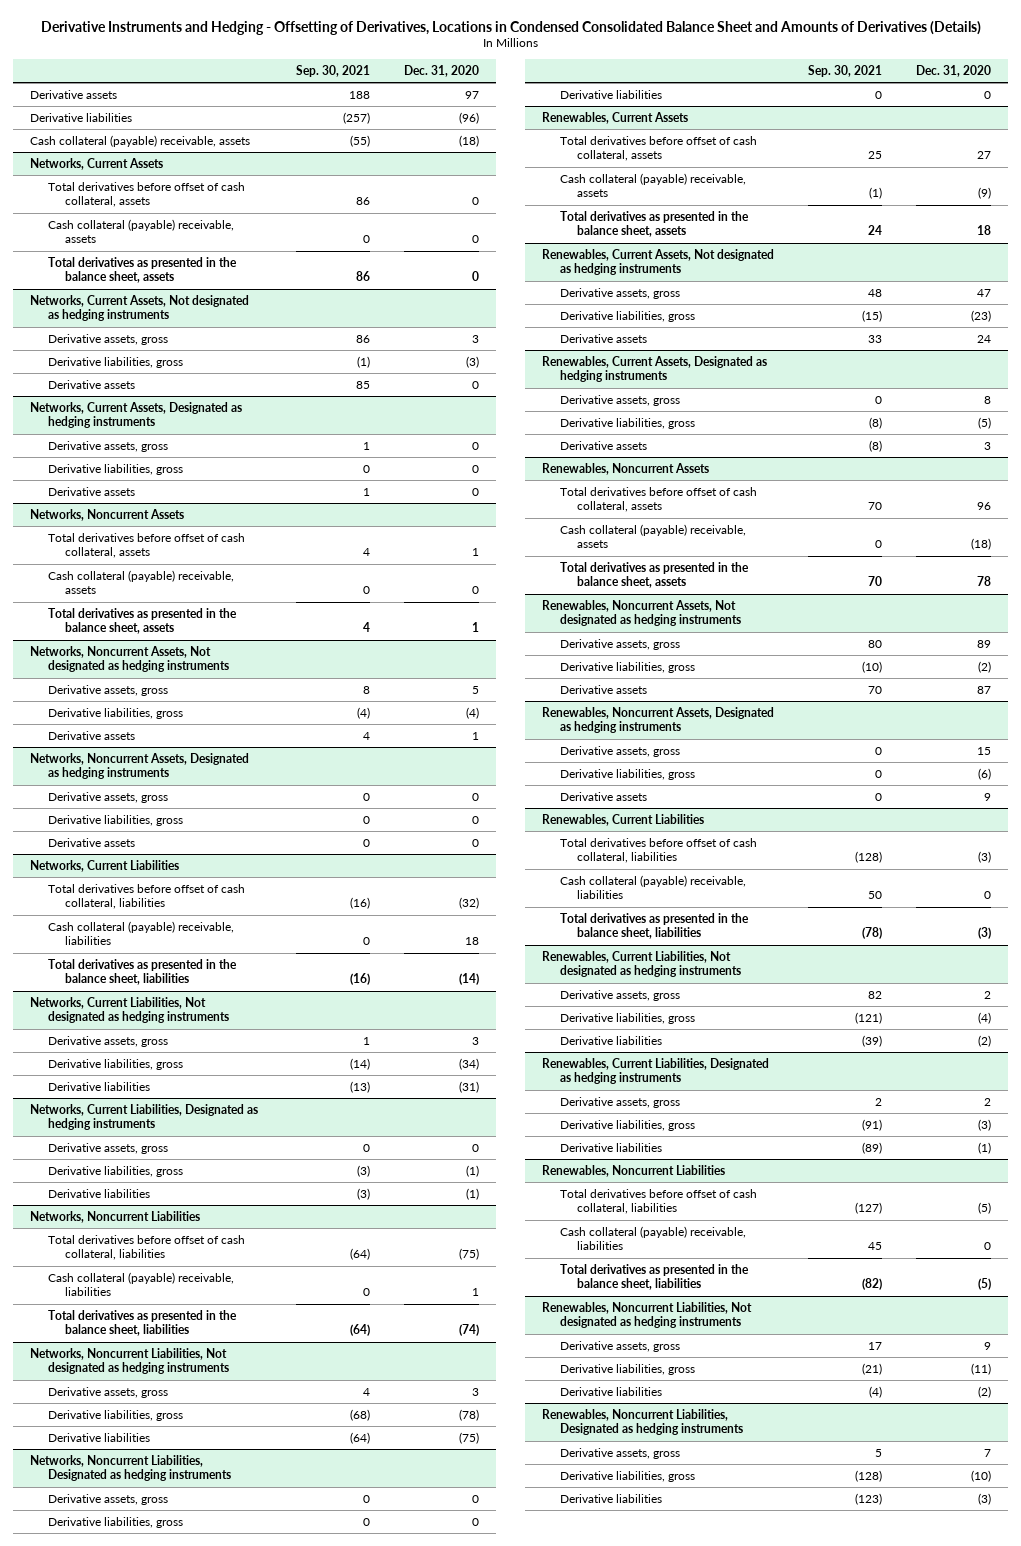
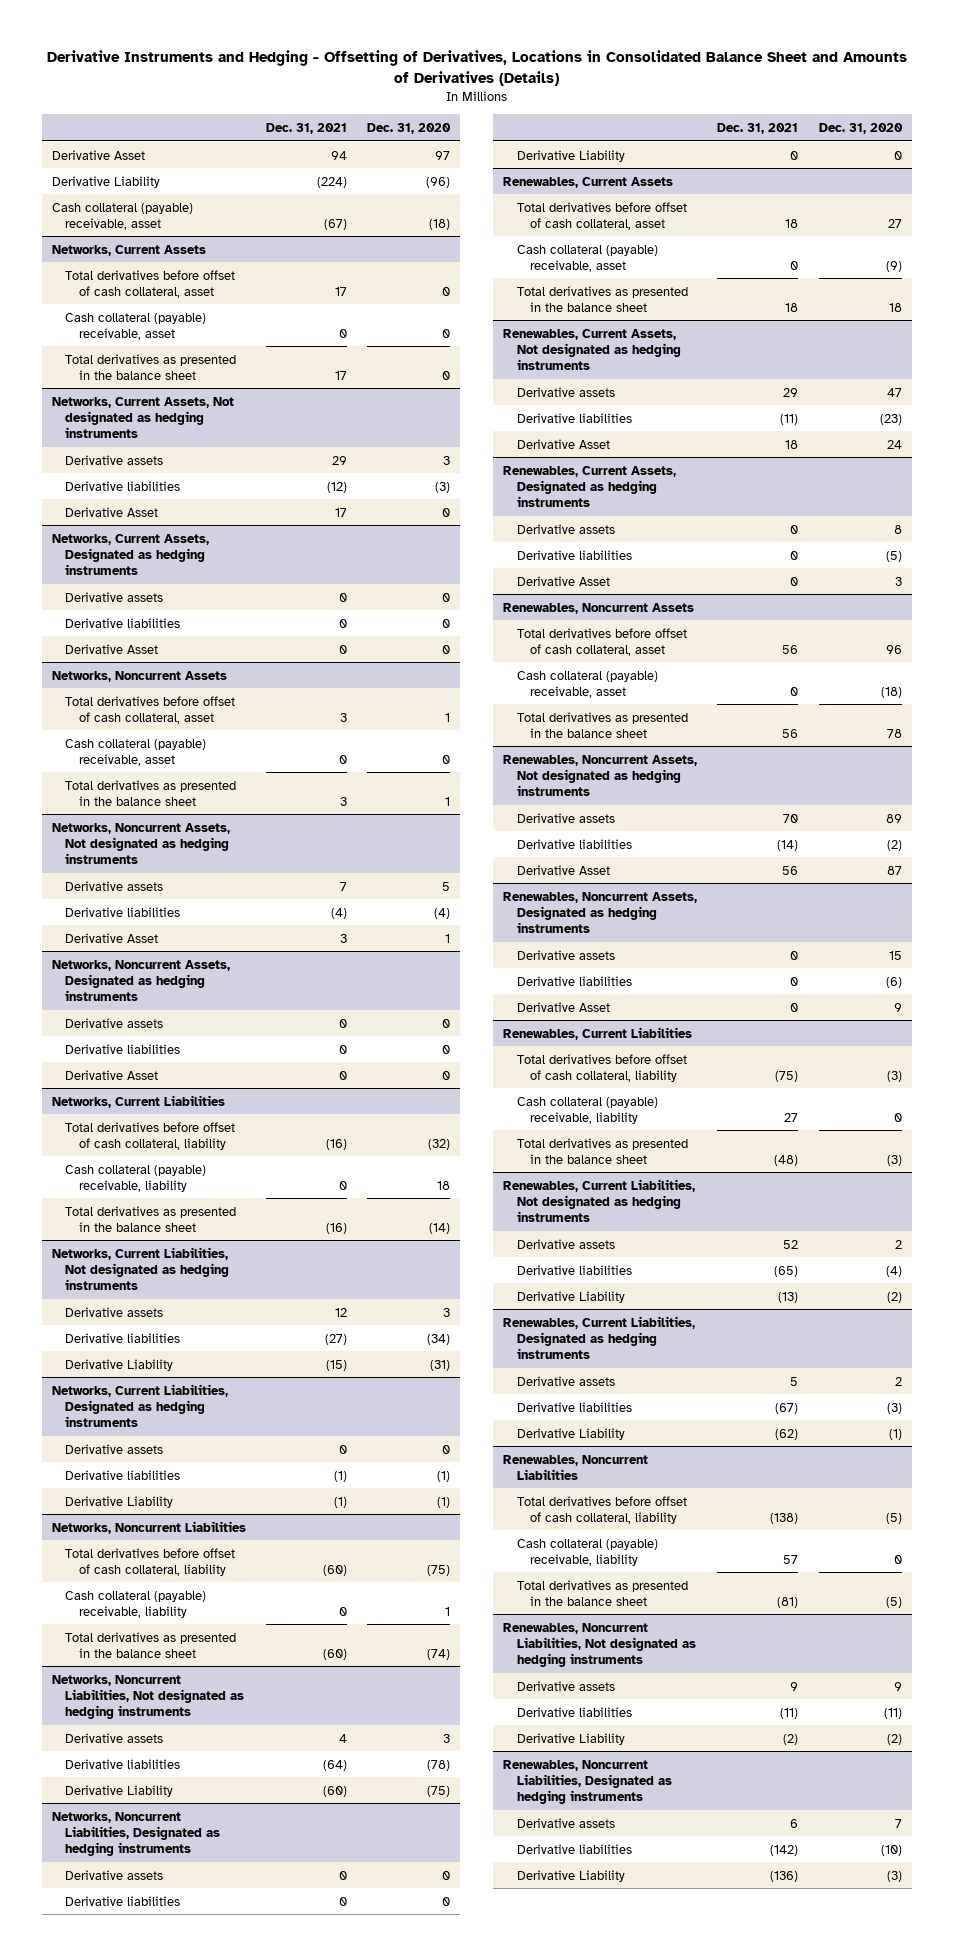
- Derivative Instruments and Hedging - Offsetting of Derivatives, Locations in Condensed Consolidated Balance Sheet and Amounts of Derivatives (Details)
+ Derivative Instruments and Hedging - Offsetting of Derivatives, Locations in Consolidated Balance Sheet and Amounts of Derivatives (Details)
- | Sep. 30, 2021 | Dec. 31, 2020
+ | Dec. 31, 2021 | Dec. 31, 2020
- Derivative assets | 188 | 97
- Derivative liabilities | (257) | (96)
- Cash collateral (payable) receivable, assets | (55) | (18)
+ Derivative Asset | 94 | 97
+ Derivative Liability | (224) | (96)
+ Cash collateral (payable) receivable, asset | (67) | (18)
@ Networks, Current Assets
- Total derivatives before offset of cash collateral, assets | 86 | 0
- Cash collateral (payable) receivable, assets | 0 | 0
- Total derivatives as presented in the balance sheet, assets | 86 | 0
+ Total derivatives before offset of cash collateral, asset | 17 | 0
+ Cash collateral (payable) receivable, asset | 0 | 0
+ Total derivatives as presented in the balance sheet | 17 | 0
@ Networks, Current Assets, Not designated as hedging instruments
- Derivative assets, gross | 86 | 3
- Derivative liabilities, gross | (1) | (3)
- Derivative assets | 85 | 0
+ Derivative assets | 29 | 3
+ Derivative liabilities | (12) | (3)
+ Derivative Asset | 17 | 0
@ Networks, Current Assets, Designated as hedging instruments
- Derivative assets, gross | 1 | 0
- Derivative liabilities, gross | 0 | 0
+ Derivative liabilities | 0 | 0
+ Derivative Asset | 0 | 0
@ Networks, Noncurrent Assets
- Total derivatives before offset of cash collateral, assets | 4 | 1
- Cash collateral (payable) receivable, assets | 0 | 0
- Total derivatives as presented in the balance sheet, assets | 4 | 1
+ Total derivatives before offset of cash collateral, asset | 3 | 1
+ Cash collateral (payable) receivable, asset | 0 | 0
+ Total derivatives as presented in the balance sheet | 3 | 1
@ Networks, Noncurrent Assets, Not designated as hedging instruments
- Derivative assets, gross | 8 | 5
- Derivative liabilities, gross | (4) | (4)
- Derivative assets | 4 | 1
+ Derivative assets | 7 | 5
+ Derivative liabilities | (4) | (4)
+ Derivative Asset | 3 | 1
@ Networks, Noncurrent Assets, Designated as hedging instruments
- Derivative assets, gross | 0 | 0
- Derivative liabilities, gross | 0 | 0
+ Derivative liabilities | 0 | 0
+ Derivative Asset | 0 | 0
@ Networks, Current Liabilities
- Total derivatives before offset of cash collateral, liabilities | (16) | (32)
- Cash collateral (payable) receivable, liabilities | 0 | 18
- Total derivatives as presented in the balance sheet, liabilities | (16) | (14)
+ Total derivatives before offset of cash collateral, liability | (16) | (32)
+ Cash collateral (payable) receivable, liability | 0 | 18
+ Total derivatives as presented in the balance sheet | (16) | (14)
@ Networks, Current Liabilities, Not designated as hedging instruments
- Derivative assets, gross | 1 | 3
- Derivative liabilities, gross | (14) | (34)
- Derivative liabilities | (13) | (31)
+ Derivative assets | 12 | 3
+ Derivative liabilities | (27) | (34)
+ Derivative Liability | (15) | (31)
@ Networks, Current Liabilities, Designated as hedging instruments
- Derivative assets, gross | 0 | 0
- Derivative liabilities, gross | (3) | (1)
+ Derivative assets | 0 | 0
+ Derivative Liability | (1) | (1)
@ Networks, Noncurrent Liabilities
- Total derivatives before offset of cash collateral, liabilities | (64) | (75)
- Cash collateral (payable) receivable, liabilities | 0 | 1
- Total derivatives as presented in the balance sheet, liabilities | (64) | (74)
+ Total derivatives before offset of cash collateral, liability | (60) | (75)
+ Cash collateral (payable) receivable, liability | 0 | 1
+ Total derivatives as presented in the balance sheet | (60) | (74)
@ Networks, Noncurrent Liabilities, Not designated as hedging instruments
- Derivative assets, gross | 4 | 3
- Derivative liabilities, gross | (68) | (78)
- Derivative liabilities | (64) | (75)
+ Derivative assets | 4 | 3
+ Derivative liabilities | (64) | (78)
+ Derivative Liability | (60) | (75)
@ Networks, Noncurrent Liabilities, Designated as hedging instruments
- Derivative assets, gross | 0 | 0
- Derivative liabilities, gross | 0 | 0
+ Derivative assets | 0 | 0
+ Derivative Liability | 0 | 0
@ Renewables, Current Assets
- Total derivatives before offset of cash collateral, assets | 25 | 27
- Cash collateral (payable) receivable, assets | (1) | (9)
- Total derivatives as presented in the balance sheet, assets | 24 | 18
+ Total derivatives before offset of cash collateral, asset | 18 | 27
+ Cash collateral (payable) receivable, asset | 0 | (9)
+ Total derivatives as presented in the balance sheet | 18 | 18
@ Renewables, Current Assets, Not designated as hedging instruments
- Derivative assets, gross | 48 | 47
- Derivative liabilities, gross | (15) | (23)
- Derivative assets | 33 | 24
+ Derivative assets | 29 | 47
+ Derivative liabilities | (11) | (23)
+ Derivative Asset | 18 | 24
@ Renewables, Current Assets, Designated as hedging instruments
- Derivative assets, gross | 0 | 8
- Derivative liabilities, gross | (8) | (5)
- Derivative assets | (8) | 3
+ Derivative assets | 0 | 8
+ Derivative liabilities | 0 | (5)
+ Derivative Asset | 0 | 3
@ Renewables, Noncurrent Assets
- Total derivatives before offset of cash collateral, assets | 70 | 96
- Cash collateral (payable) receivable, assets | 0 | (18)
- Total derivatives as presented in the balance sheet, assets | 70 | 78
+ Total derivatives before offset of cash collateral, asset | 56 | 96
+ Cash collateral (payable) receivable, asset | 0 | (18)
+ Total derivatives as presented in the balance sheet | 56 | 78
@ Renewables, Noncurrent Assets, Not designated as hedging instruments
- Derivative assets, gross | 80 | 89
- Derivative liabilities, gross | (10) | (2)
- Derivative assets | 70 | 87
+ Derivative assets | 70 | 89
+ Derivative liabilities | (14) | (2)
+ Derivative Asset | 56 | 87
@ Renewables, Noncurrent Assets, Designated as hedging instruments
- Derivative assets, gross | 0 | 15
- Derivative liabilities, gross | 0 | (6)
- Derivative assets | 0 | 9
+ Derivative assets | 0 | 15
+ Derivative liabilities | 0 | (6)
+ Derivative Asset | 0 | 9
@ Renewables, Current Liabilities
- Total derivatives before offset of cash collateral, liabilities | (128) | (3)
- Cash collateral (payable) receivable, liabilities | 50 | 0
- Total derivatives as presented in the balance sheet, liabilities | (78) | (3)
+ Total derivatives before offset of cash collateral, liability | (75) | (3)
+ Cash collateral (payable) receivable, liability | 27 | 0
+ Total derivatives as presented in the balance sheet | (48) | (3)
@ Renewables, Current Liabilities, Not designated as hedging instruments
- Derivative assets, gross | 82 | 2
- Derivative liabilities, gross | (121) | (4)
- Derivative liabilities | (39) | (2)
+ Derivative assets | 52 | 2
+ Derivative liabilities | (65) | (4)
+ Derivative Liability | (13) | (2)
@ Renewables, Current Liabilities, Designated as hedging instruments
- Derivative assets, gross | 2 | 2
- Derivative liabilities, gross | (91) | (3)
- Derivative liabilities | (89) | (1)
+ Derivative assets | 5 | 2
+ Derivative liabilities | (67) | (3)
+ Derivative Liability | (62) | (1)
@ Renewables, Noncurrent Liabilities
- Total derivatives before offset of cash collateral, liabilities | (127) | (5)
- Cash collateral (payable) receivable, liabilities | 45 | 0
- Total derivatives as presented in the balance sheet, liabilities | (82) | (5)
+ Total derivatives before offset of cash collateral, liability | (138) | (5)
+ Cash collateral (payable) receivable, liability | 57 | 0
+ Total derivatives as presented in the balance sheet | (81) | (5)
@ Renewables, Noncurrent Liabilities, Not designated as hedging instruments
- Derivative assets, gross | 17 | 9
- Derivative liabilities, gross | (21) | (11)
- Derivative liabilities | (4) | (2)
+ Derivative assets | 9 | 9
+ Derivative liabilities | (11) | (11)
+ Derivative Liability | (2) | (2)
@ Renewables, Noncurrent Liabilities, Designated as hedging instruments
- Derivative assets, gross | 5 | 7
- Derivative liabilities, gross | (128) | (10)
- Derivative liabilities | (123) | (3)
+ Derivative assets | 6 | 7
+ Derivative liabilities | (142) | (10)
+ Derivative Liability | (136) | (3)

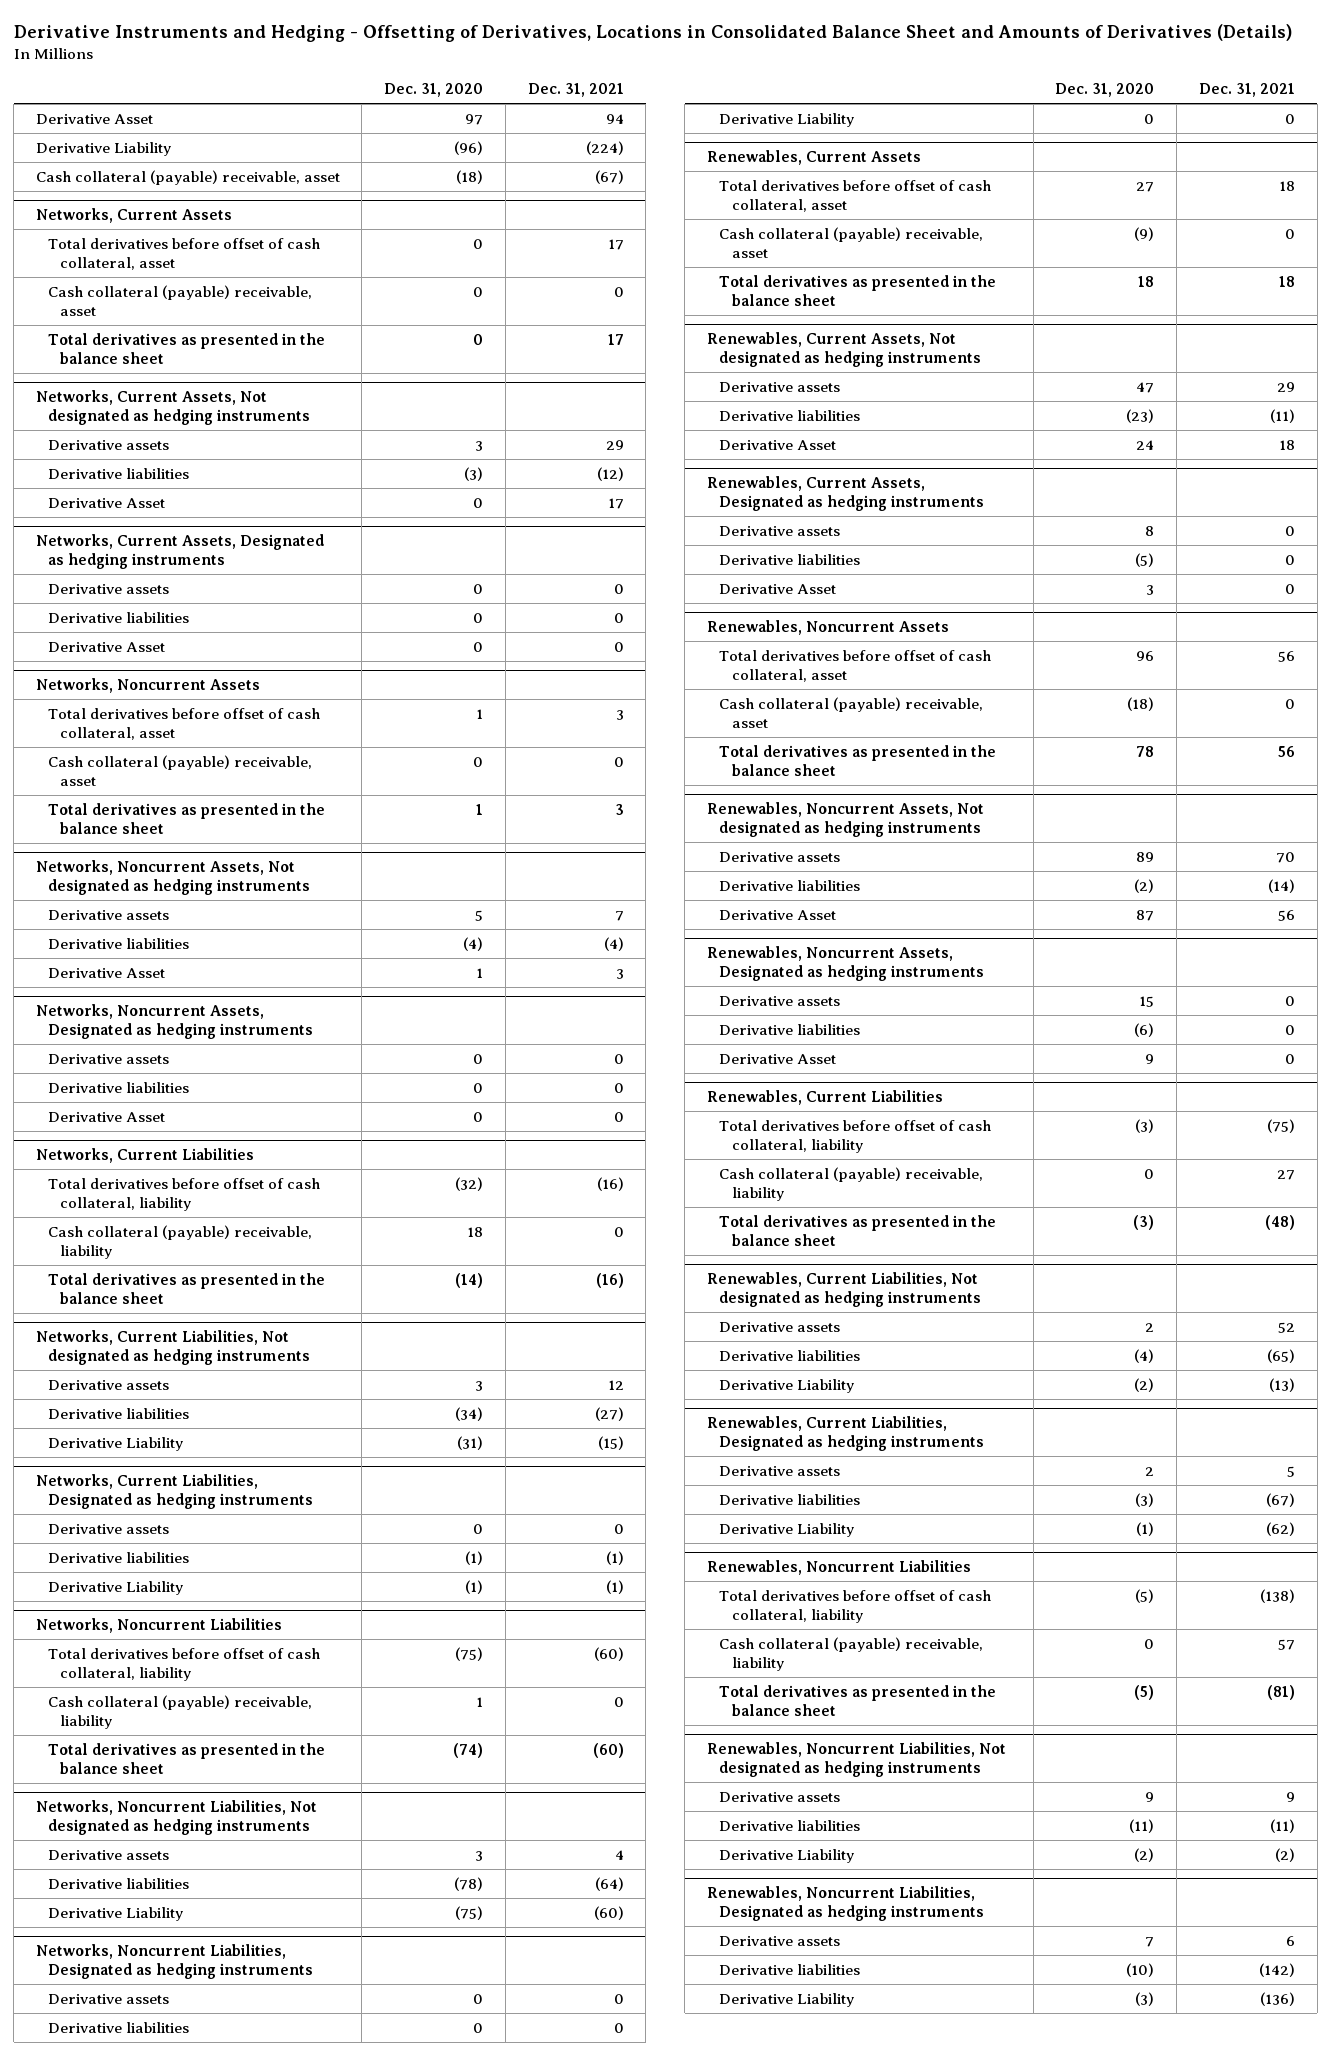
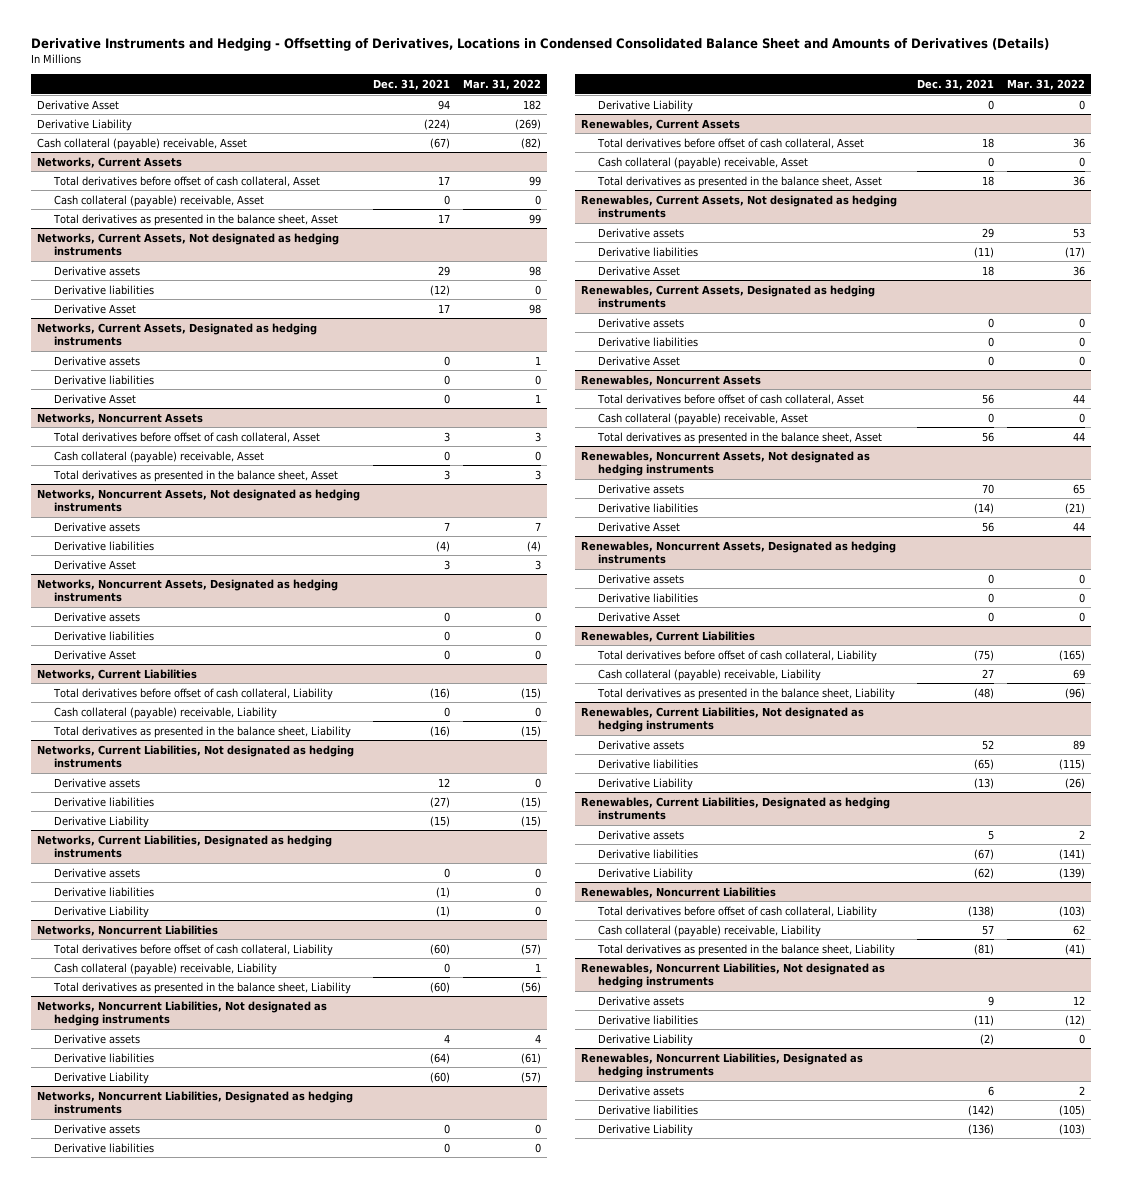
- Derivative Instruments and Hedging - Offsetting of Derivatives, Locations in Consolidated Balance Sheet and Amounts of Derivatives (Details)
+ Derivative Instruments and Hedging - Offsetting of Derivatives, Locations in Condensed Consolidated Balance Sheet and Amounts of Derivatives (Details)
- | Dec. 31, 2020 | Dec. 31, 2021
+ | Dec. 31, 2021 | Mar. 31, 2022
- Cash collateral (payable) receivable, asset | (18) | (67)
+ Cash collateral (payable) receivable, Asset | (67) | (82)
@ Networks, Current Assets
- Total derivatives before offset of cash collateral, asset | 0 | 17
- Cash collateral (payable) receivable, asset | 0 | 0
- Total derivatives as presented in the balance sheet | 0 | 17
+ Total derivatives before offset of cash collateral, Asset | 17 | 99
+ Cash collateral (payable) receivable, Asset | 0 | 0
+ Total derivatives as presented in the balance sheet, Asset | 17 | 99
@ Networks, Noncurrent Assets
- Total derivatives before offset of cash collateral, asset | 1 | 3
- Cash collateral (payable) receivable, asset | 0 | 0
- Total derivatives as presented in the balance sheet | 1 | 3
+ Total derivatives before offset of cash collateral, Asset | 3 | 3
+ Cash collateral (payable) receivable, Asset | 0 | 0
+ Total derivatives as presented in the balance sheet, Asset | 3 | 3
@ Networks, Current Liabilities
- Total derivatives before offset of cash collateral, liability | (32) | (16)
- Cash collateral (payable) receivable, liability | 18 | 0
- Total derivatives as presented in the balance sheet | (14) | (16)
+ Total derivatives before offset of cash collateral, Liability | (16) | (15)
+ Cash collateral (payable) receivable, Liability | 0 | 0
+ Total derivatives as presented in the balance sheet, Liability | (16) | (15)
@ Networks, Noncurrent Liabilities
- Total derivatives before offset of cash collateral, liability | (75) | (60)
- Cash collateral (payable) receivable, liability | 1 | 0
- Total derivatives as presented in the balance sheet | (74) | (60)
+ Total derivatives before offset of cash collateral, Liability | (60) | (57)
+ Cash collateral (payable) receivable, Liability | 0 | 1
+ Total derivatives as presented in the balance sheet, Liability | (60) | (56)
@ Renewables, Current Assets
- Total derivatives before offset of cash collateral, asset | 27 | 18
- Cash collateral (payable) receivable, asset | (9) | 0
- Total derivatives as presented in the balance sheet | 18 | 18
+ Total derivatives before offset of cash collateral, Asset | 18 | 36
+ Cash collateral (payable) receivable, Asset | 0 | 0
+ Total derivatives as presented in the balance sheet, Asset | 18 | 36
@ Renewables, Noncurrent Assets
- Total derivatives before offset of cash collateral, asset | 96 | 56
- Cash collateral (payable) receivable, asset | (18) | 0
- Total derivatives as presented in the balance sheet | 78 | 56
+ Total derivatives before offset of cash collateral, Asset | 56 | 44
+ Cash collateral (payable) receivable, Asset | 0 | 0
+ Total derivatives as presented in the balance sheet, Asset | 56 | 44
@ Renewables, Current Liabilities
- Total derivatives before offset of cash collateral, liability | (3) | (75)
- Cash collateral (payable) receivable, liability | 0 | 27
- Total derivatives as presented in the balance sheet | (3) | (48)
+ Total derivatives before offset of cash collateral, Liability | (75) | (165)
+ Cash collateral (payable) receivable, Liability | 27 | 69
+ Total derivatives as presented in the balance sheet, Liability | (48) | (96)
@ Renewables, Noncurrent Liabilities
- Total derivatives before offset of cash collateral, liability | (5) | (138)
- Cash collateral (payable) receivable, liability | 0 | 57
- Total derivatives as presented in the balance sheet | (5) | (81)
+ Total derivatives before offset of cash collateral, Liability | (138) | (103)
+ Cash collateral (payable) receivable, Liability | 57 | 62
+ Total derivatives as presented in the balance sheet, Liability | (81) | (41)

